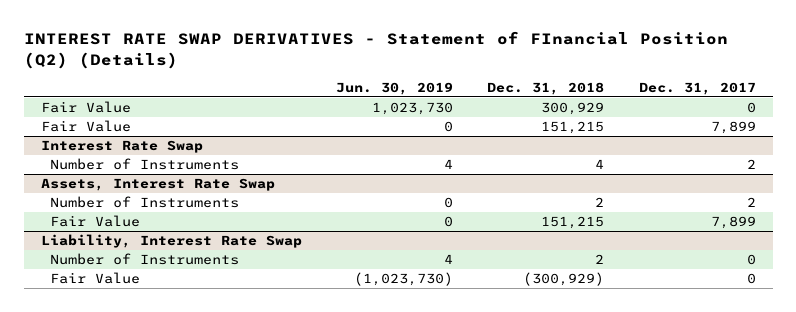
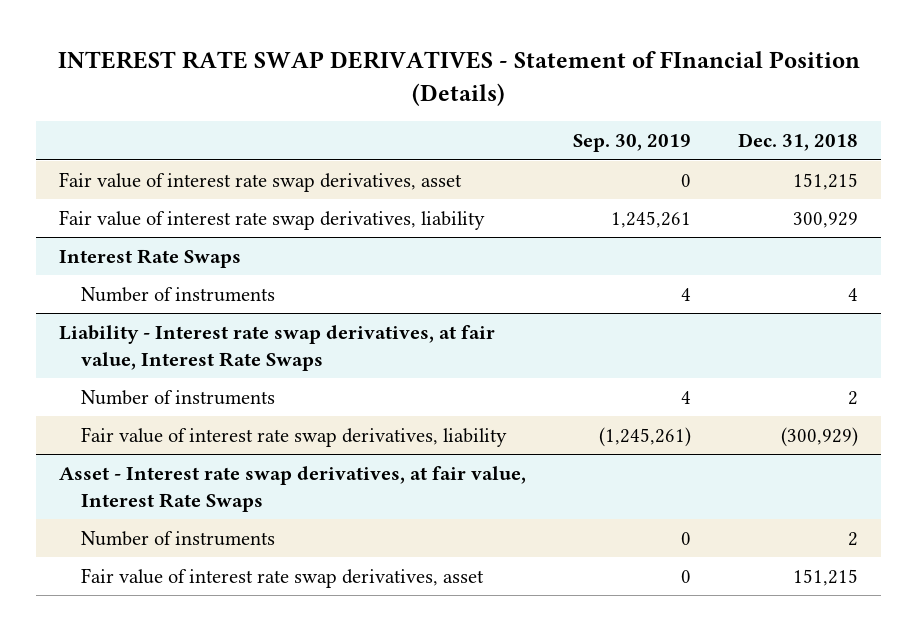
- INTEREST RATE SWAP DERIVATIVES - Statement of FInancial Position (Q2) (Details)
+ INTEREST RATE SWAP DERIVATIVES - Statement of FInancial Position (Details)
- | Jun. 30, 2019 | Dec. 31, 2018 | Dec. 31, 2017
+ | Sep. 30, 2019 | Dec. 31, 2018
- Fair Value | 1,023,730 | 300,929 | 0
- Fair Value | 0 | 151,215 | 7,899
- Interest Rate Swap
- Number of Instruments | 4 | 4 | 2
- Assets, Interest Rate Swap
- Number of Instruments | 0 | 2 | 2
- Fair Value | 0 | 151,215 | 7,899
- Liability, Interest Rate Swap
- Number of Instruments | 4 | 2 | 0
- Fair Value | (1,023,730) | (300,929) | 0
+ Fair value of interest rate swap derivatives, asset | 0 | 151,215
+ Fair value of interest rate swap derivatives, liability | 1,245,261 | 300,929
+ Interest Rate Swaps
+ Number of instruments | 4 | 4
+ Liability - Interest rate swap derivatives, at fair value, Interest Rate Swaps
+ Number of instruments | 4 | 2
+ Fair value of interest rate swap derivatives, liability | (1,245,261) | (300,929)
+ Asset - Interest rate swap derivatives, at fair value, Interest Rate Swaps
+ Number of instruments | 0 | 2
+ Fair value of interest rate swap derivatives, asset | 0 | 151,215

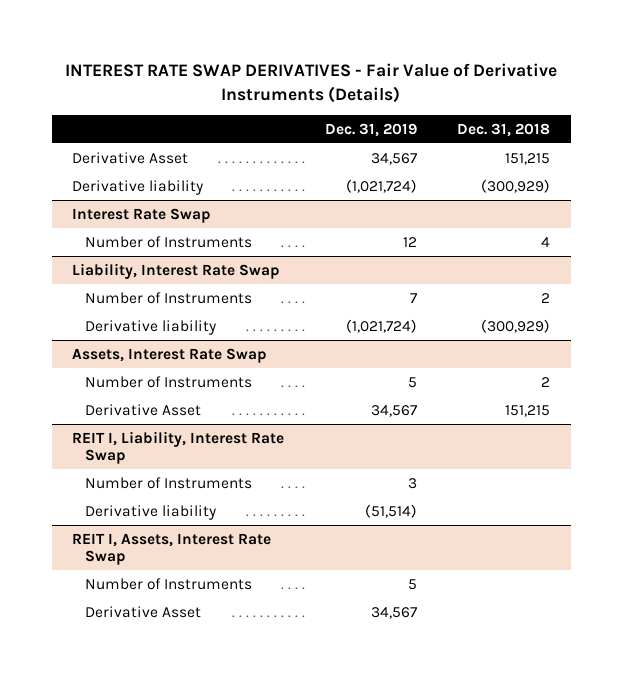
- INTEREST RATE SWAP DERIVATIVES - Statement of FInancial Position (Details)
+ INTEREST RATE SWAP DERIVATIVES - Fair Value of Derivative Instruments (Details)
- | Sep. 30, 2019 | Dec. 31, 2018
+ | Dec. 31, 2019 | Dec. 31, 2018
- Fair value of interest rate swap derivatives, asset | 0 | 151,215
- Fair value of interest rate swap derivatives, liability | 1,245,261 | 300,929
- Interest Rate Swaps
- Number of instruments | 4 | 4
- Liability - Interest rate swap derivatives, at fair value, Interest Rate Swaps
- Number of instruments | 4 | 2
- Fair value of interest rate swap derivatives, liability | (1,245,261) | (300,929)
- Asset - Interest rate swap derivatives, at fair value, Interest Rate Swaps
- Number of instruments | 0 | 2
- Fair value of interest rate swap derivatives, asset | 0 | 151,215
+ Derivative Asset | 34,567 | 151,215
+ Derivative liability | (1,021,724) | (300,929)
+ Interest Rate Swap
+ Number of Instruments | 12 | 4
+ Liability, Interest Rate Swap
+ Number of Instruments | 7 | 2
+ Derivative liability | (1,021,724) | (300,929)
+ Assets, Interest Rate Swap
+ Number of Instruments | 5 | 2
+ Derivative Asset | 34,567 | 151,215
+ REIT I, Liability, Interest Rate Swap
+ Number of Instruments | 3 |
+ Derivative liability | (51,514) |
+ REIT I, Assets, Interest Rate Swap
+ Number of Instruments | 5 |
+ Derivative Asset | 34,567 |

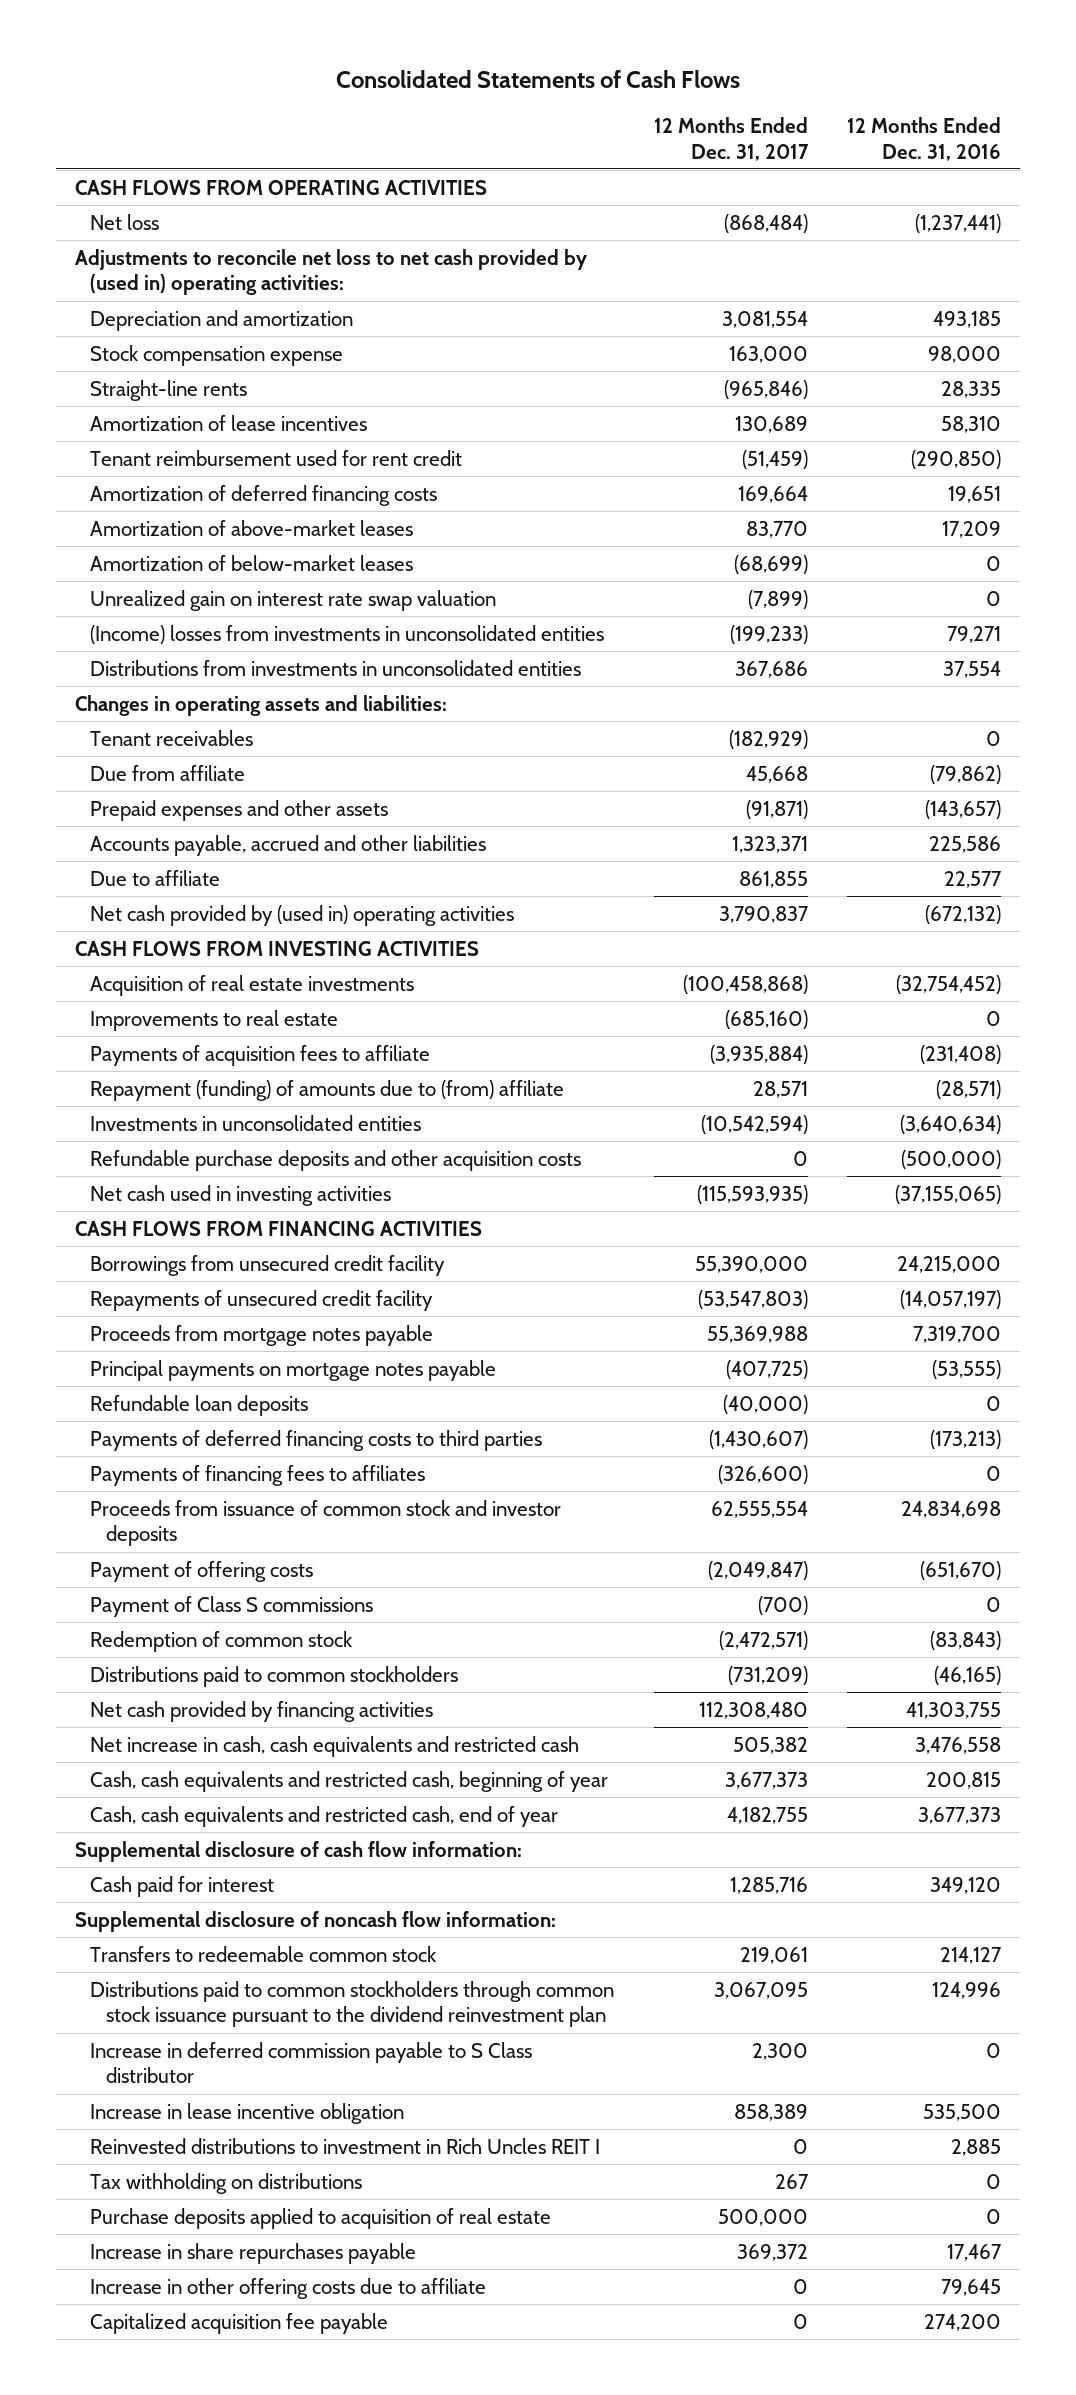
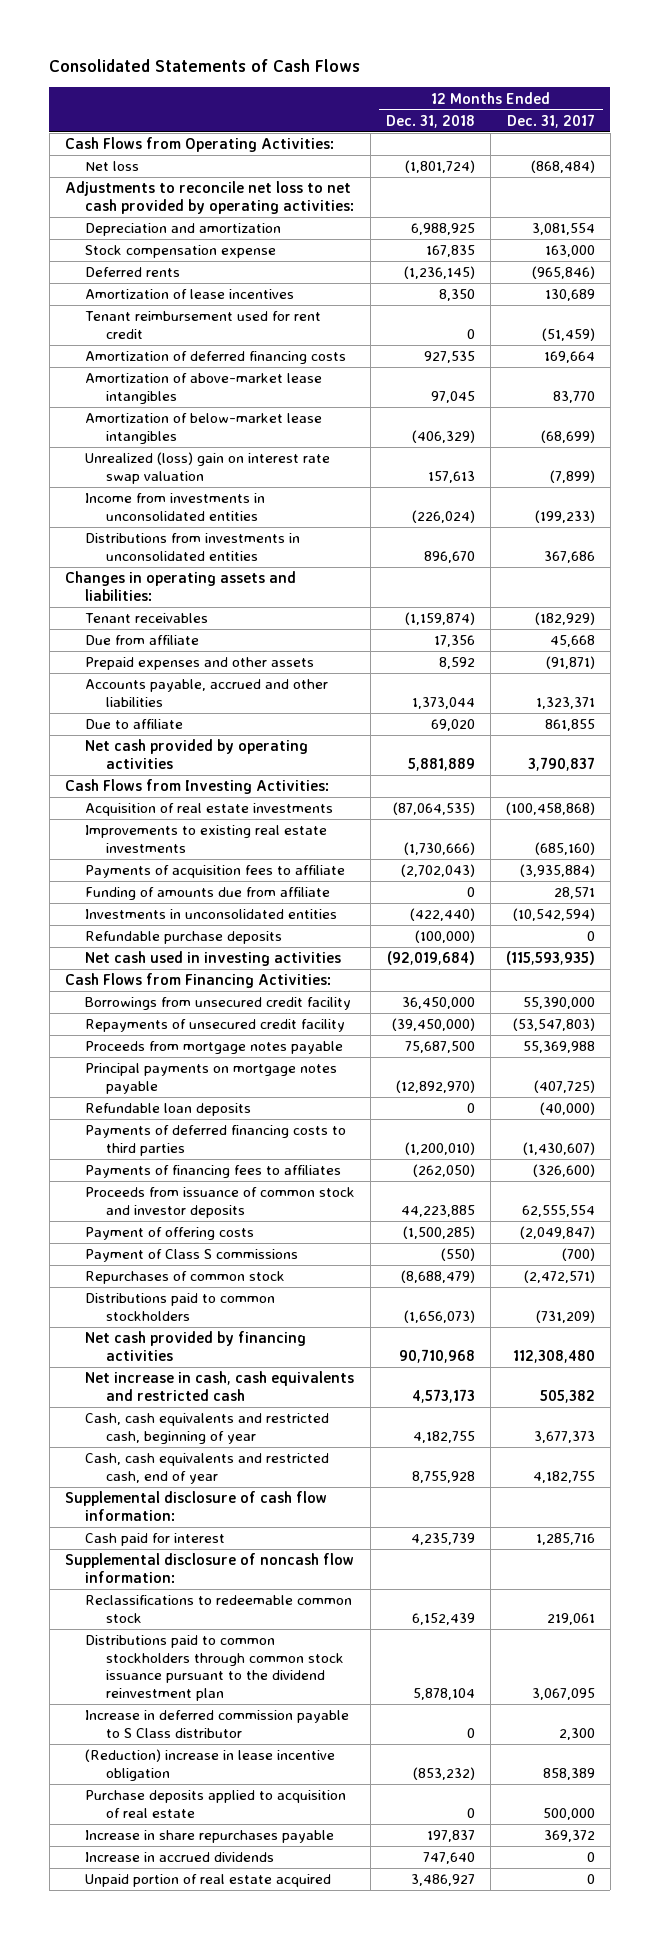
- | 12 Months Ended Dec. 31, 2017 | 12 Months Ended Dec. 31, 2016
+ | 12 Months Ended Dec. 31, 2018 | 12 Months Ended Dec. 31, 2017
- CASH FLOWS FROM OPERATING ACTIVITIES
+ Cash Flows from Operating Activities:
- Adjustments to reconcile net loss to net cash provided by (used in) operating activities:
+ Adjustments to reconcile net loss to net cash provided by operating activities:
- Straight-line rents | (965,846) | 28,335
+ Deferred rents | (1,236,145) | (965,846)
- Amortization of above-market leases | 83,770 | 17,209
- Amortization of below-market leases | (68,699) | 0
- Unrealized gain on interest rate swap valuation | (7,899) | 0
- (Income) losses from investments in unconsolidated entities | (199,233) | 79,271
+ Amortization of above-market lease intangibles | 97,045 | 83,770
+ Amortization of below-market lease intangibles | (406,329) | (68,699)
+ Unrealized (loss) gain on interest rate swap valuation | 157,613 | (7,899)
+ Income from investments in unconsolidated entities | (226,024) | (199,233)
- Net cash provided by (used in) operating activities | 3,790,837 | (672,132)
- CASH FLOWS FROM INVESTING ACTIVITIES
+ Net cash provided by operating activities | 5,881,889 | 3,790,837
+ Cash Flows from Investing Activities:
- Improvements to real estate | (685,160) | 0
+ Improvements to existing real estate investments | (1,730,666) | (685,160)
- Repayment (funding) of amounts due to (from) affiliate | 28,571 | (28,571)
+ Funding of amounts due from affiliate | 0 | 28,571
- Refundable purchase deposits and other acquisition costs | 0 | (500,000)
+ Refundable purchase deposits | (100,000) | 0
- CASH FLOWS FROM FINANCING ACTIVITIES
+ Cash Flows from Financing Activities:
- Redemption of common stock | (2,472,571) | (83,843)
+ Repurchases of common stock | (8,688,479) | (2,472,571)
- Transfers to redeemable common stock | 219,061 | 214,127
+ Reclassifications to redeemable common stock | 6,152,439 | 219,061
- Increase in lease incentive obligation | 858,389 | 535,500
- Reinvested distributions to investment in Rich Uncles REIT I | 0 | 2,885
- Tax withholding on distributions | 267 | 0
+ (Reduction) increase in lease incentive obligation | (853,232) | 858,389
- Increase in other offering costs due to affiliate | 0 | 79,645
- Capitalized acquisition fee payable | 0 | 274,200
+ Increase in accrued dividends | 747,640 | 0
+ Unpaid portion of real estate acquired | 3,486,927 | 0

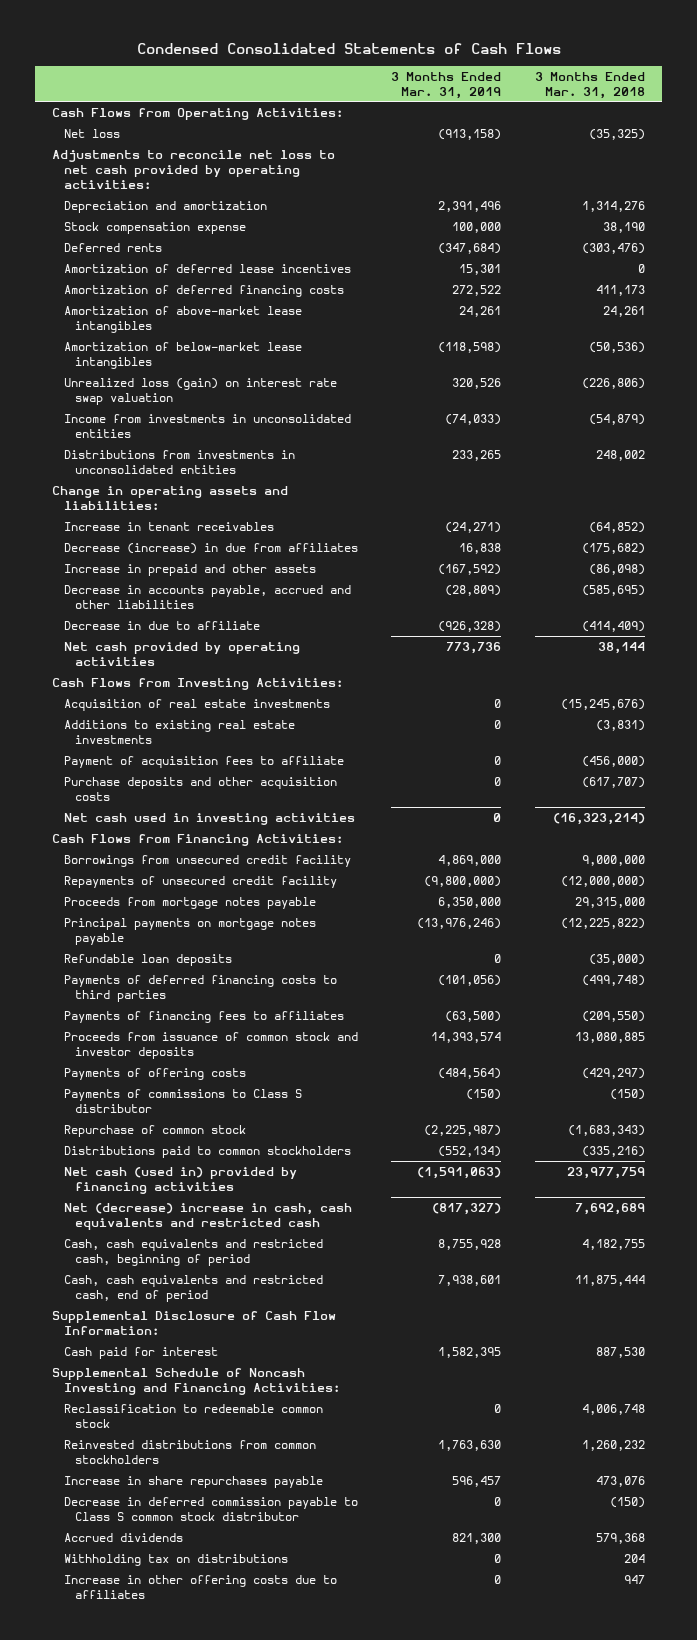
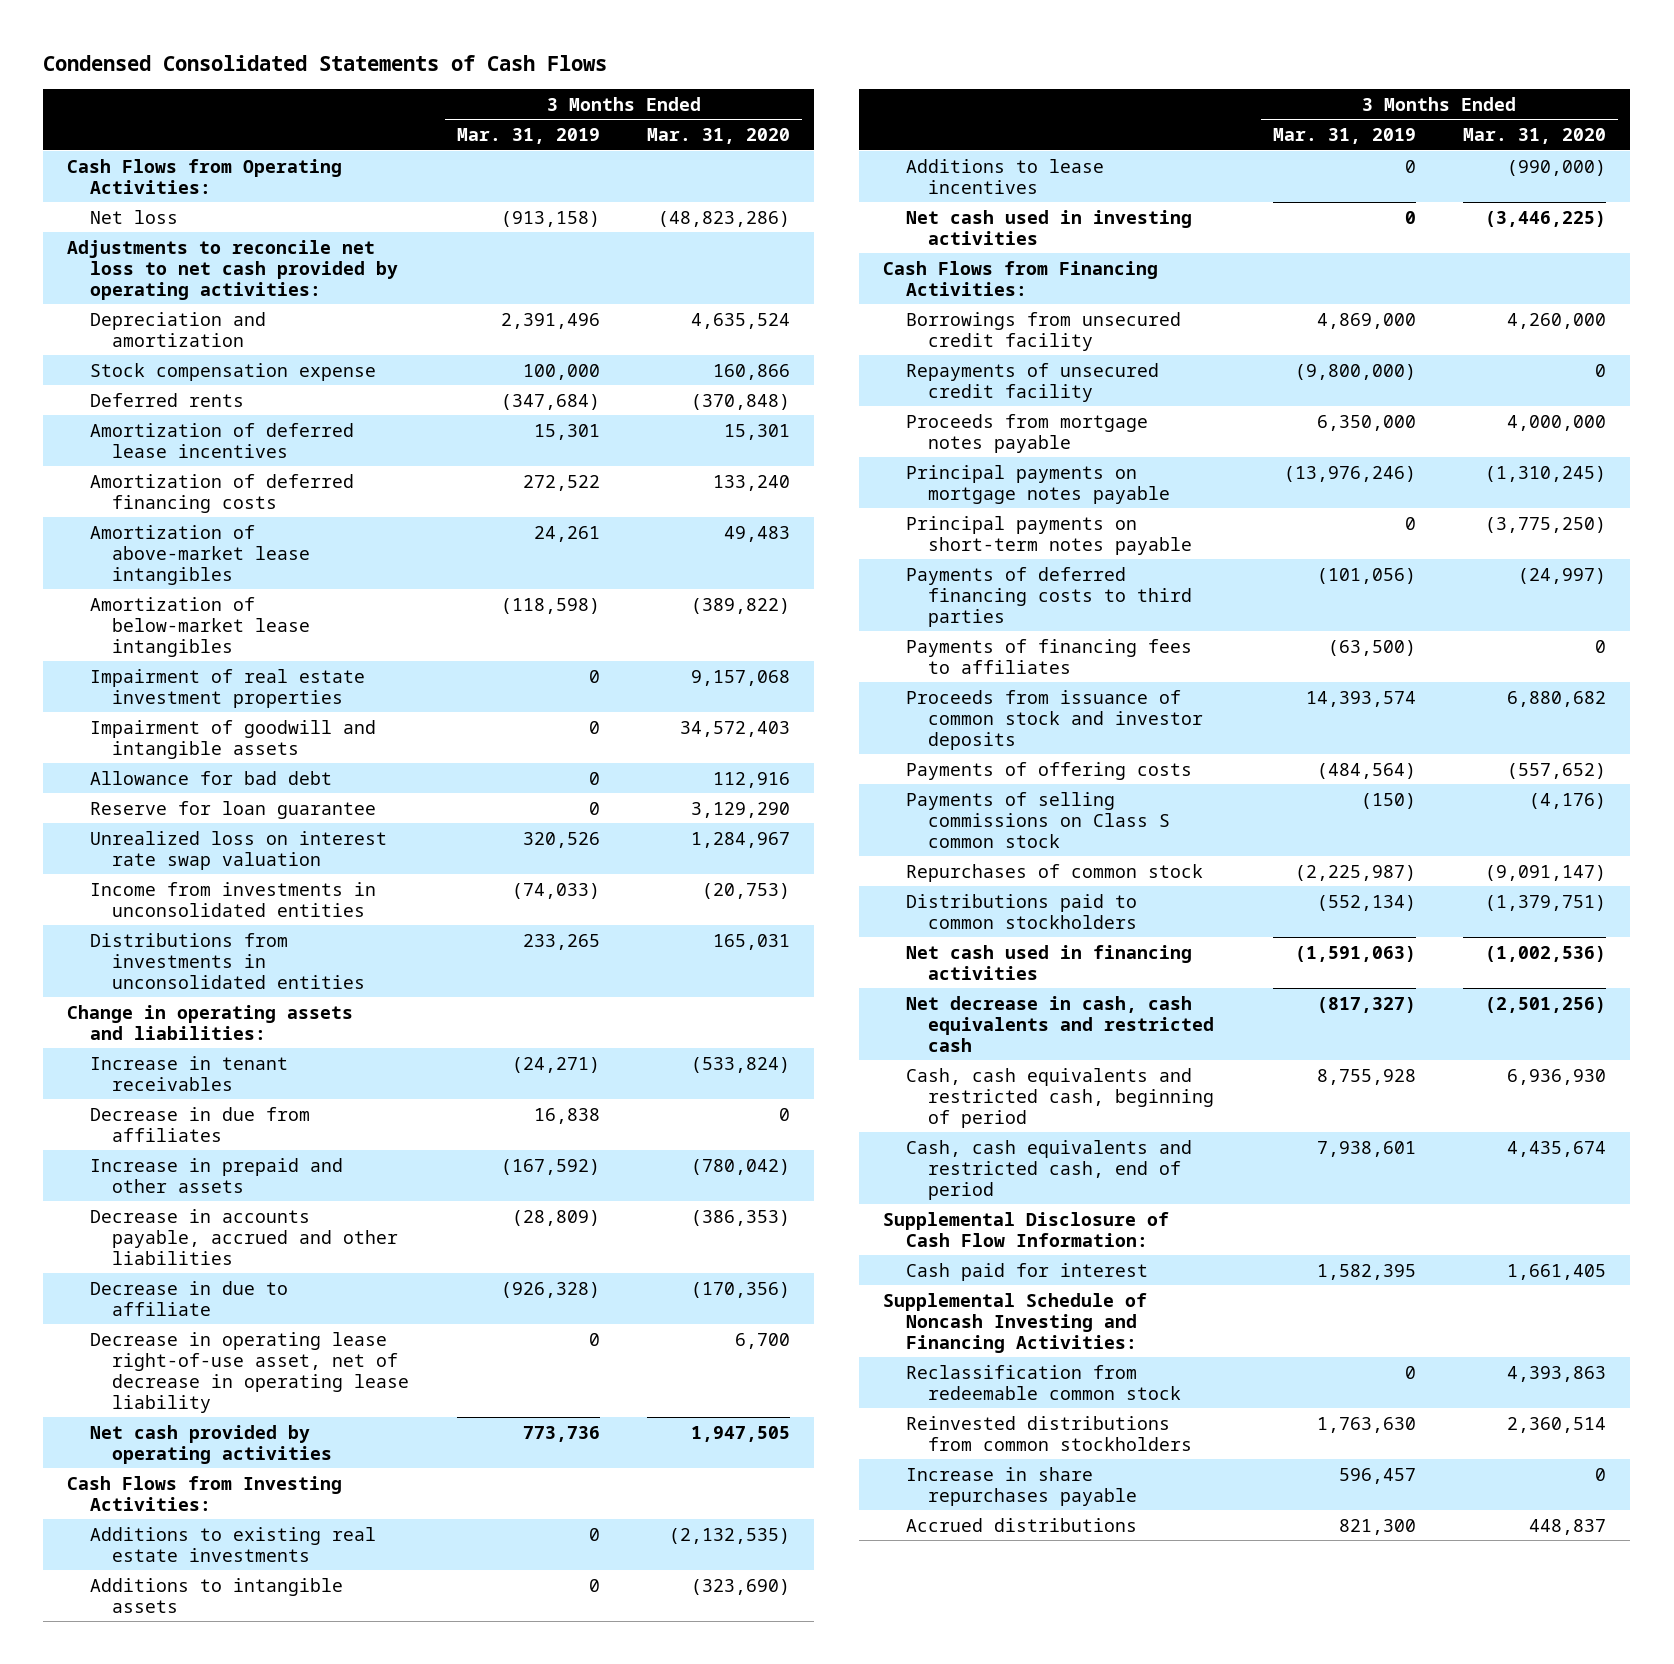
- | 3 Months Ended Mar. 31, 2019 | 3 Months Ended Mar. 31, 2018
+ | 3 Months Ended Mar. 31, 2019 | 3 Months Ended Mar. 31, 2020
- Unrealized loss (gain) on interest rate swap valuation | 320,526 | (226,806)
+ Impairment of real estate investment properties | 0 | 9,157,068
+ Impairment of goodwill and intangible assets | 0 | 34,572,403
+ Allowance for bad debt | 0 | 112,916
+ Reserve for loan guarantee | 0 | 3,129,290
+ Unrealized loss on interest rate swap valuation | 320,526 | 1,284,967
- Decrease (increase) in due from affiliates | 16,838 | (175,682)
+ Decrease in due from affiliates | 16,838 | 0
+ Decrease in operating lease right-of-use asset, net of decrease in operating lease liability | 0 | 6,700
- Acquisition of real estate investments | 0 | (15,245,676)
- Payment of acquisition fees to affiliate | 0 | (456,000)
- Purchase deposits and other acquisition costs | 0 | (617,707)
+ Additions to intangible assets | 0 | (323,690)
+ Additions to lease incentives | 0 | (990,000)
- Refundable loan deposits | 0 | (35,000)
+ Principal payments on short-term notes payable | 0 | (3,775,250)
- Payments of commissions to Class S distributor | (150) | (150)
- Repurchase of common stock | (2,225,987) | (1,683,343)
+ Payments of selling commissions on Class S common stock | (150) | (4,176)
+ Repurchases of common stock | (2,225,987) | (9,091,147)
- Net cash (used in) provided by financing activities | (1,591,063) | 23,977,759
- Net (decrease) increase in cash, cash equivalents and restricted cash | (817,327) | 7,692,689
+ Net cash used in financing activities | (1,591,063) | (1,002,536)
+ Net decrease in cash, cash equivalents and restricted cash | (817,327) | (2,501,256)
- Reclassification to redeemable common stock | 0 | 4,006,748
+ Reclassification from redeemable common stock | 0 | 4,393,863
- Decrease in deferred commission payable to Class S common stock distributor | 0 | (150)
- Accrued dividends | 821,300 | 579,368
- Withholding tax on distributions | 0 | 204
- Increase in other offering costs due to affiliates | 0 | 947
+ Accrued distributions | 821,300 | 448,837

